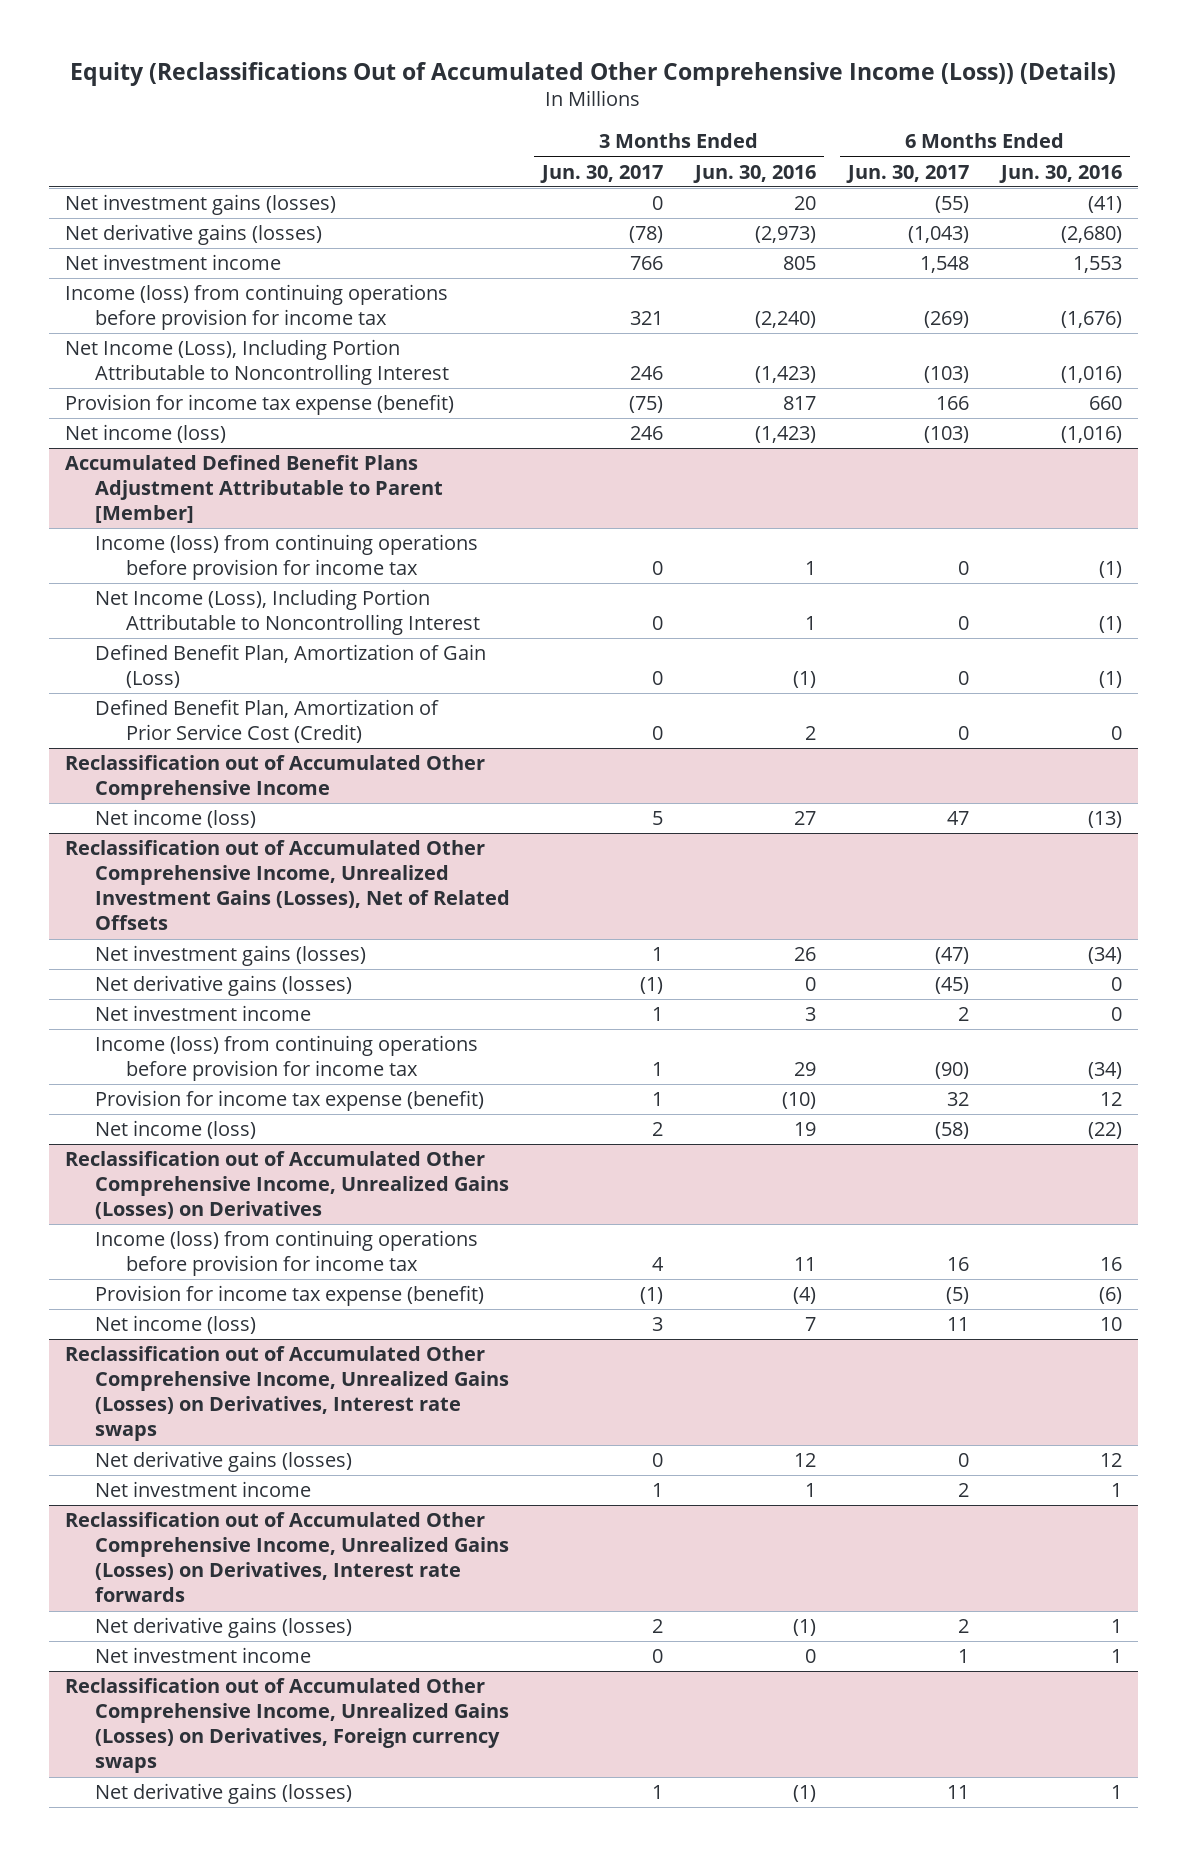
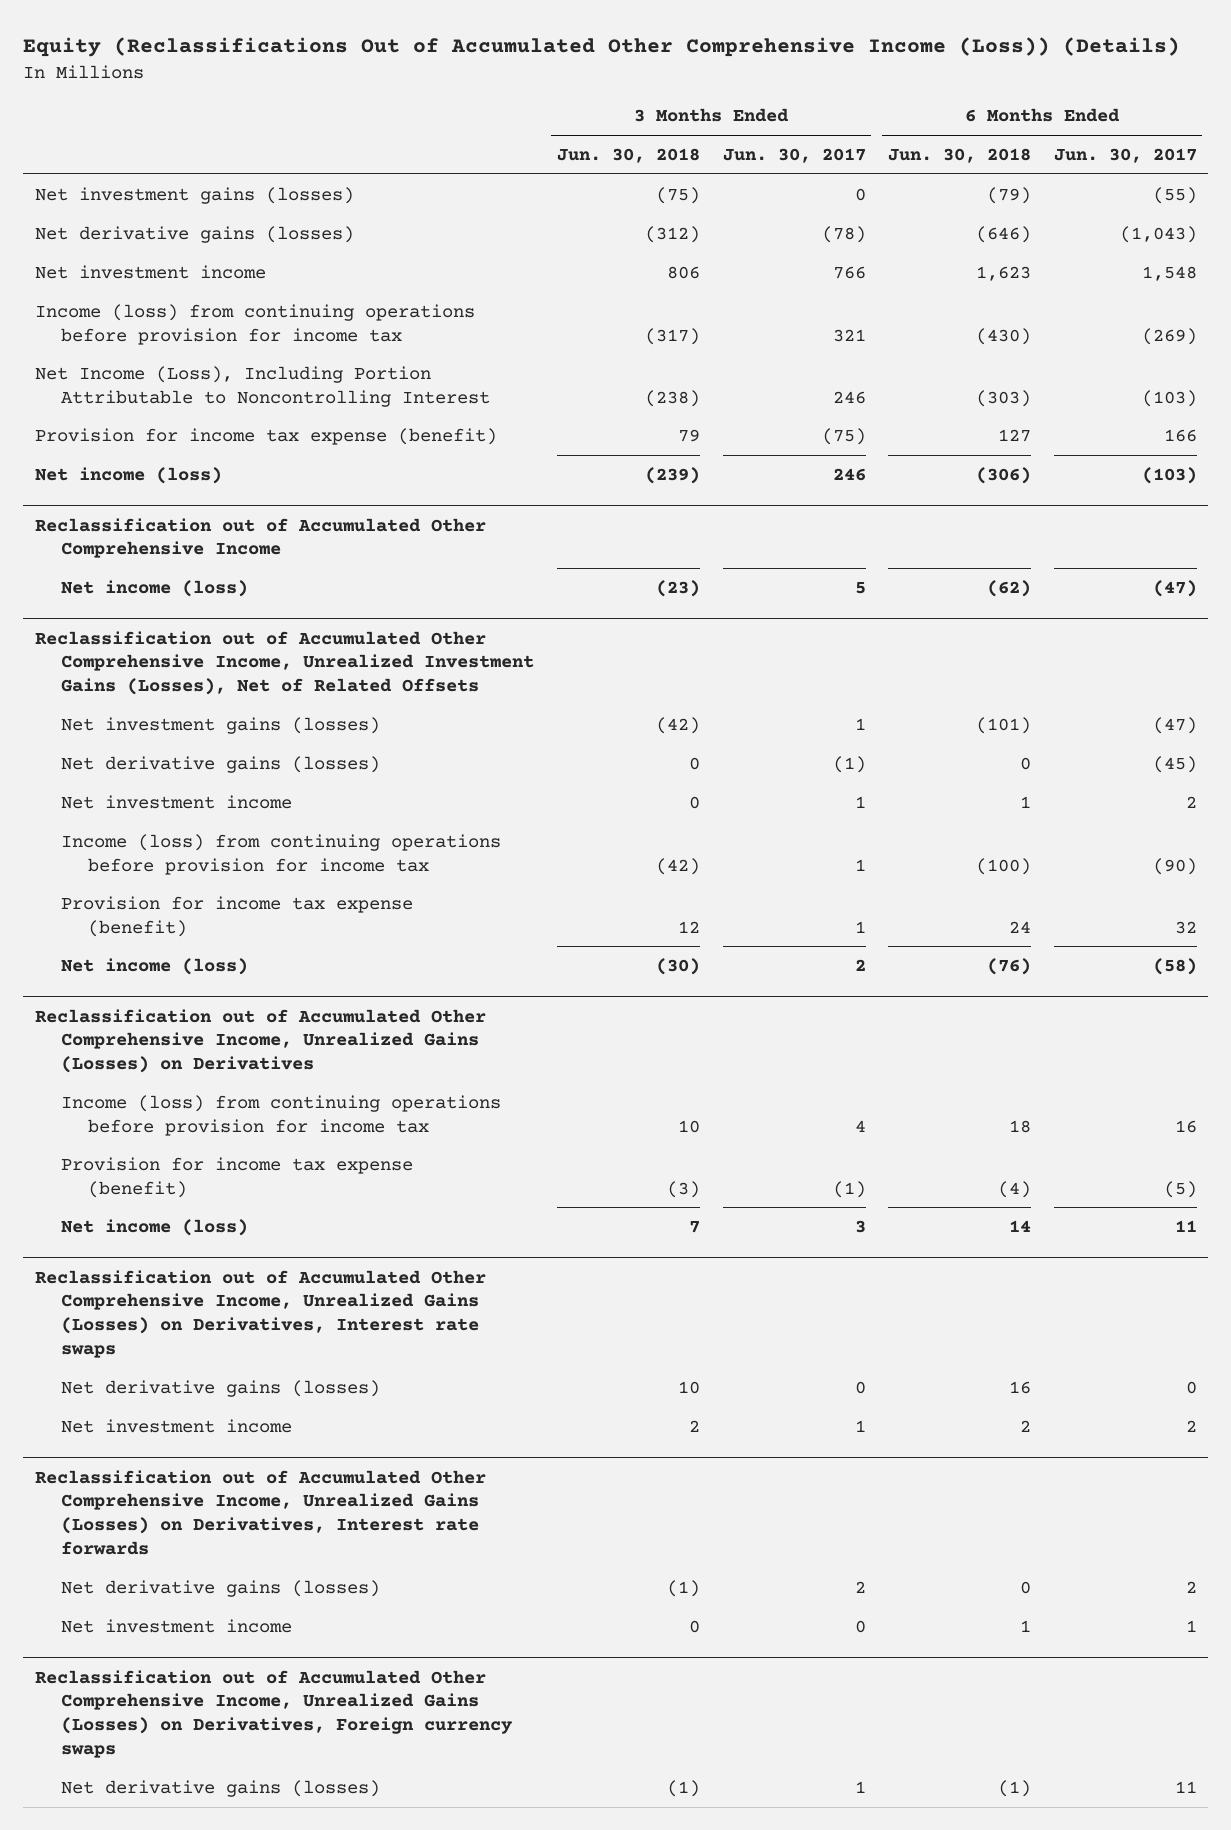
- | 3 Months Ended Jun. 30, 2017 | 3 Months Ended Jun. 30, 2016 | 6 Months Ended Jun. 30, 2017 | 6 Months Ended Jun. 30, 2016
+ | 3 Months Ended Jun. 30, 2018 | 3 Months Ended Jun. 30, 2017 | 6 Months Ended Jun. 30, 2018 | 6 Months Ended Jun. 30, 2017
- Accumulated Defined Benefit Plans Adjustment Attributable to Parent [Member]
- Income (loss) from continuing operations before provision for income tax | 0 | 1 | 0 | (1)
- Net Income (Loss), Including Portion Attributable to Noncontrolling Interest | 0 | 1 | 0 | (1)
- Defined Benefit Plan, Amortization of Gain (Loss) | 0 | (1) | 0 | (1)
- Defined Benefit Plan, Amortization of Prior Service Cost (Credit) | 0 | 2 | 0 | 0
@ Reclassification out of Accumulated Other Comprehensive Income
- Net income (loss) | 5 | 27 | 47 | (13)
+ Net income (loss) | (23) | 5 | (62) | (47)

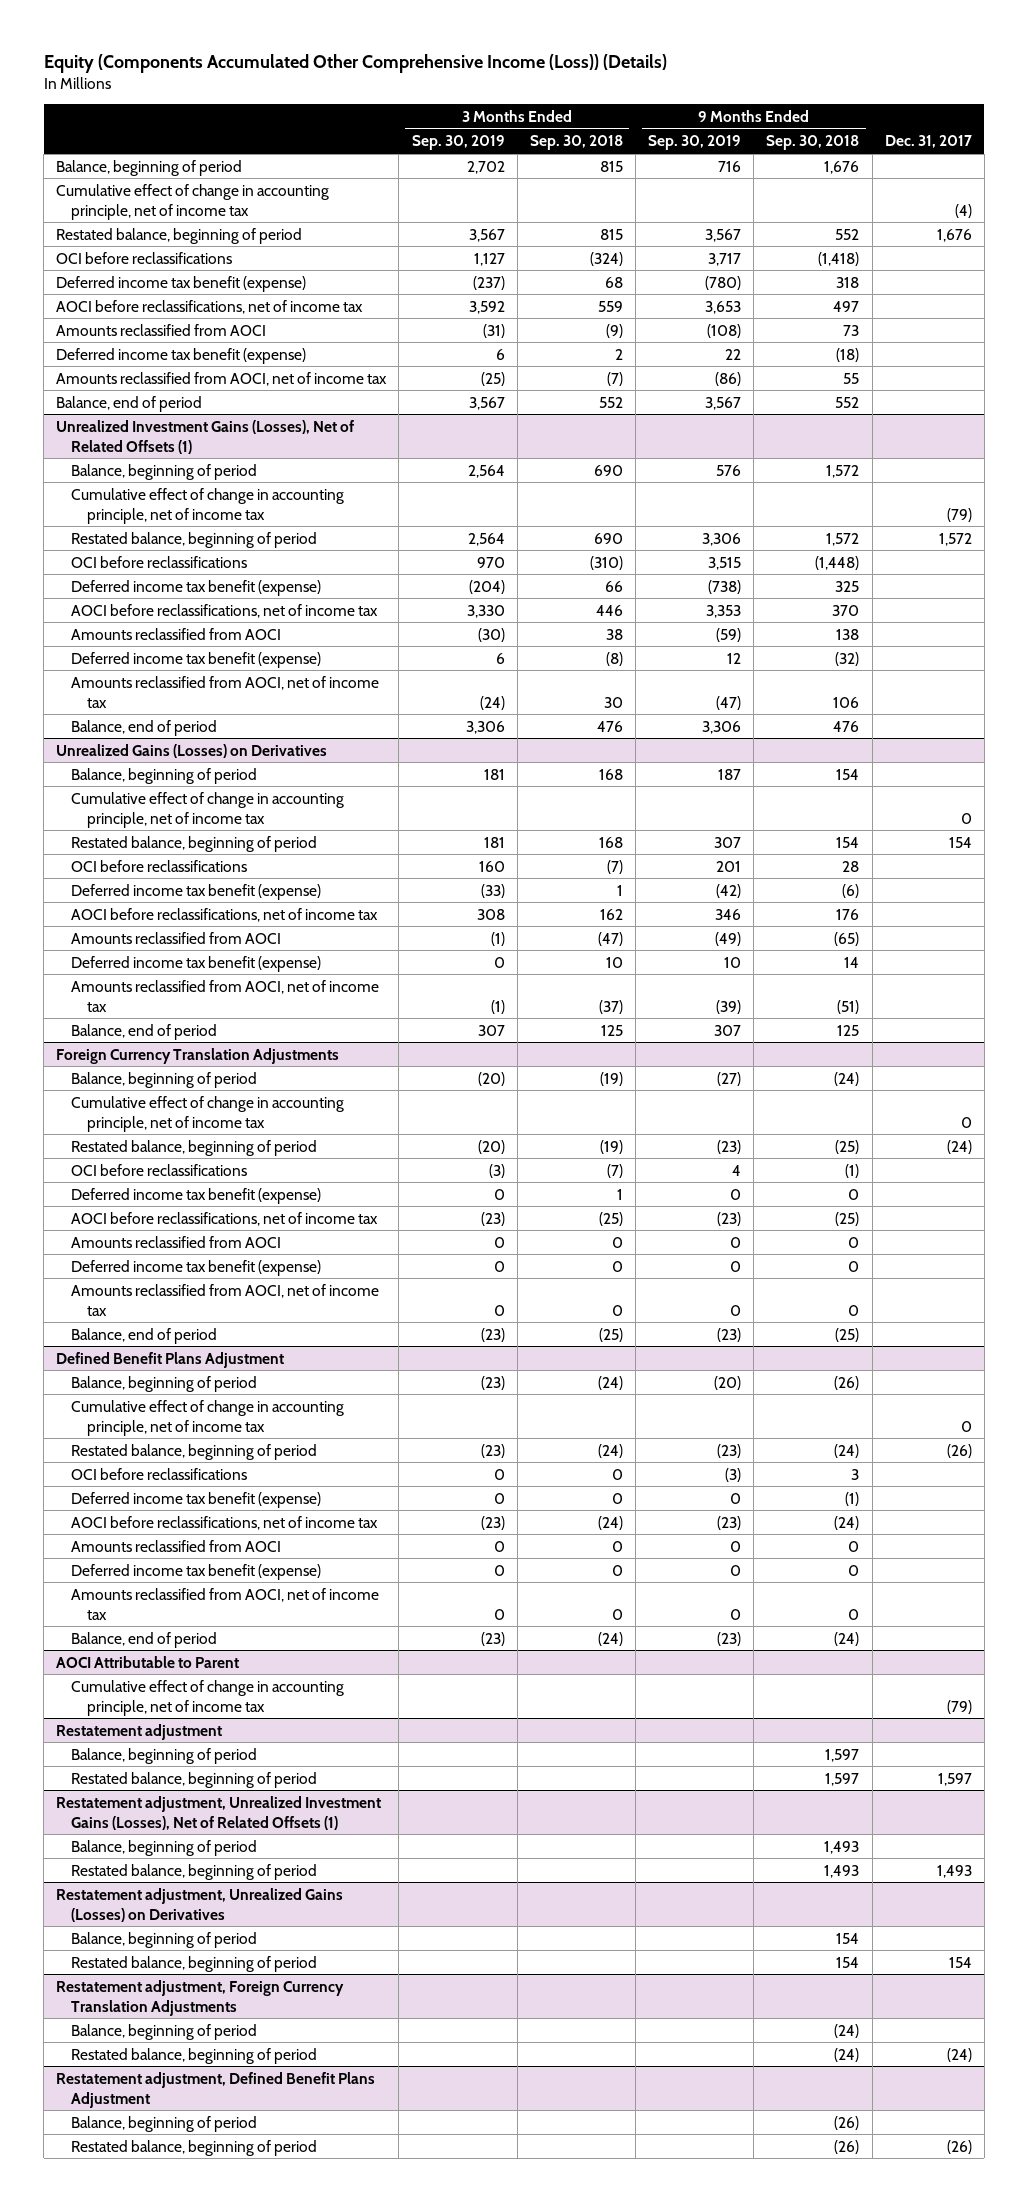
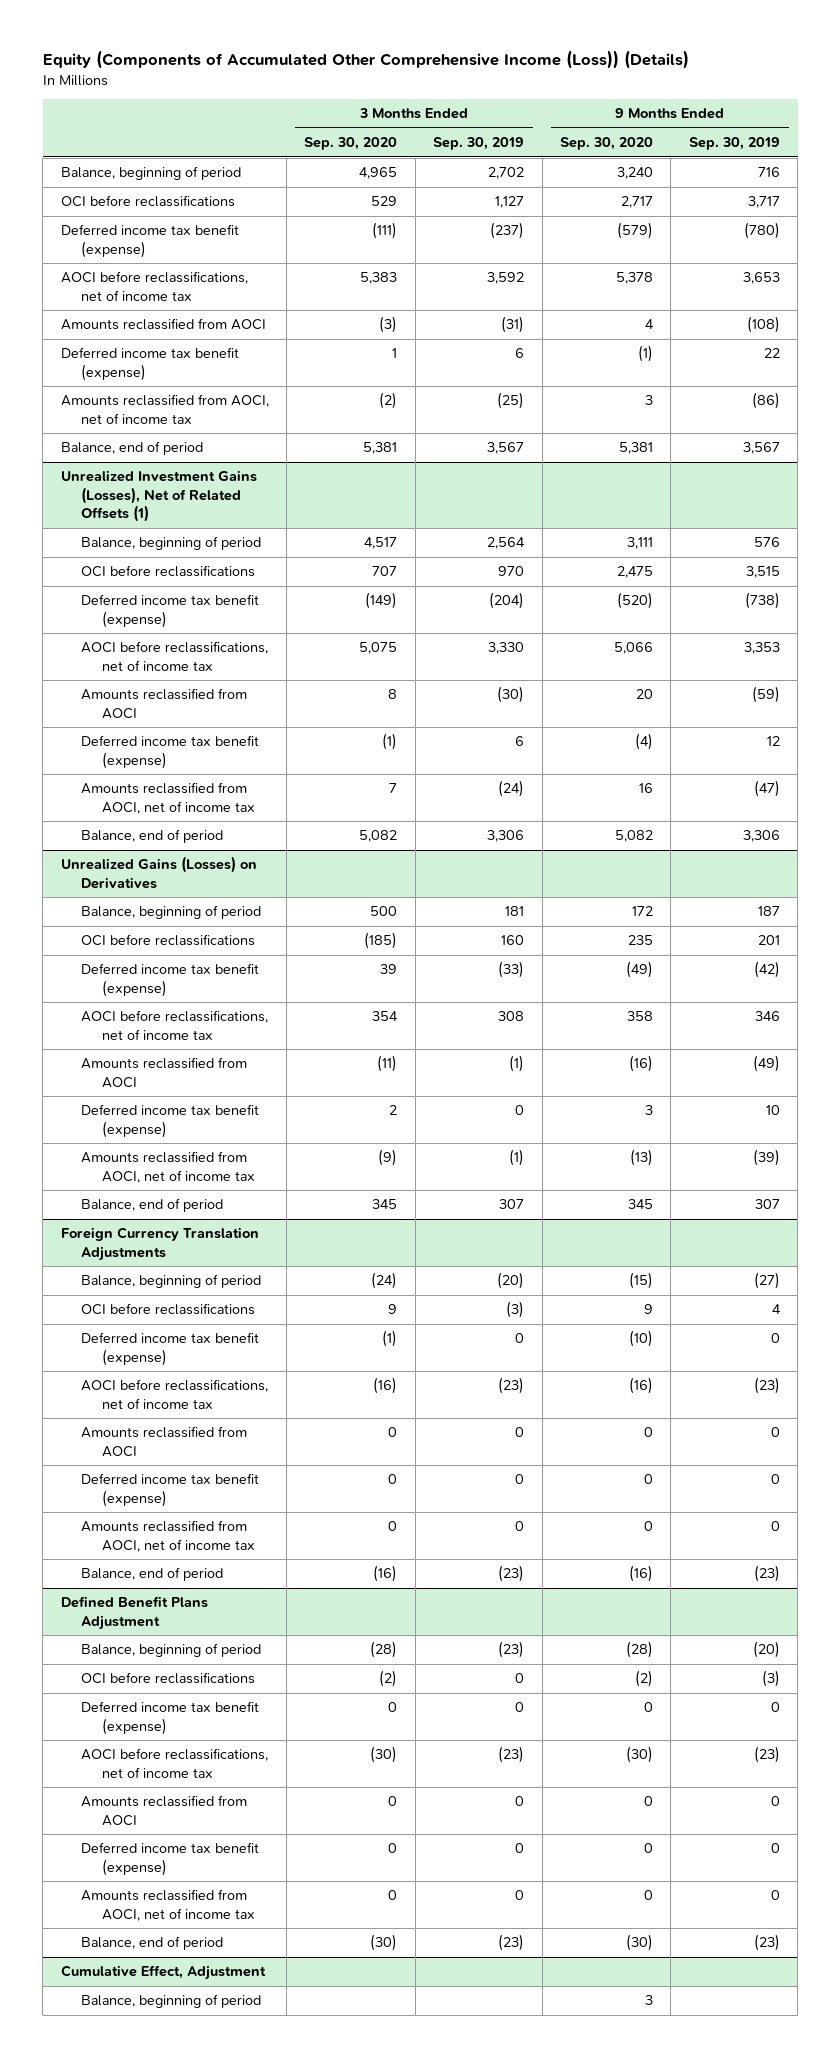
- Equity (Components Accumulated Other Comprehensive Income (Loss)) (Details)
+ Equity (Components of Accumulated Other Comprehensive Income (Loss)) (Details)
- | 3 Months Ended Sep. 30, 2019 | 3 Months Ended Sep. 30, 2018 | 9 Months Ended Sep. 30, 2019 | 9 Months Ended Sep. 30, 2018 | Dec. 31, 2017
+ | 3 Months Ended Sep. 30, 2020 | 3 Months Ended Sep. 30, 2019 | 9 Months Ended Sep. 30, 2020 | 9 Months Ended Sep. 30, 2019
- Cumulative effect of change in accounting principle, net of income tax | | | | | (4)
- Restated balance, beginning of period | 3,567 | 815 | 3,567 | 552 | 1,676
@ Unrealized Investment Gains (Losses), Net of Related Offsets (1)
- Cumulative effect of change in accounting principle, net of income tax | | | | | (79)
- Restated balance, beginning of period | 2,564 | 690 | 3,306 | 1,572 | 1,572
@ Unrealized Gains (Losses) on Derivatives
- Cumulative effect of change in accounting principle, net of income tax | | | | | 0
- Restated balance, beginning of period | 181 | 168 | 307 | 154 | 154
@ Foreign Currency Translation Adjustments
- Cumulative effect of change in accounting principle, net of income tax | | | | | 0
- Restated balance, beginning of period | (20) | (19) | (23) | (25) | (24)
@ Defined Benefit Plans Adjustment
- Cumulative effect of change in accounting principle, net of income tax | | | | | 0
- Restated balance, beginning of period | (23) | (24) | (23) | (24) | (26)
- AOCI Attributable to Parent
- Cumulative effect of change in accounting principle, net of income tax | | | | | (79)
- Restatement adjustment
- Balance, beginning of period | | | | 1,597 |
- Restated balance, beginning of period | | | | 1,597 | 1,597
- Restatement adjustment, Unrealized Investment Gains (Losses), Net of Related Offsets (1)
- Balance, beginning of period | | | | 1,493 |
- Restated balance, beginning of period | | | | 1,493 | 1,493
- Restatement adjustment, Unrealized Gains (Losses) on Derivatives
- Balance, beginning of period | | | | 154 |
- Restated balance, beginning of period | | | | 154 | 154
- Restatement adjustment, Foreign Currency Translation Adjustments
- Balance, beginning of period | | | | (24) |
- Restated balance, beginning of period | | | | (24) | (24)
- Restatement adjustment, Defined Benefit Plans Adjustment
+ Cumulative Effect, Adjustment
- Restated balance, beginning of period | | | | (26) | (26)

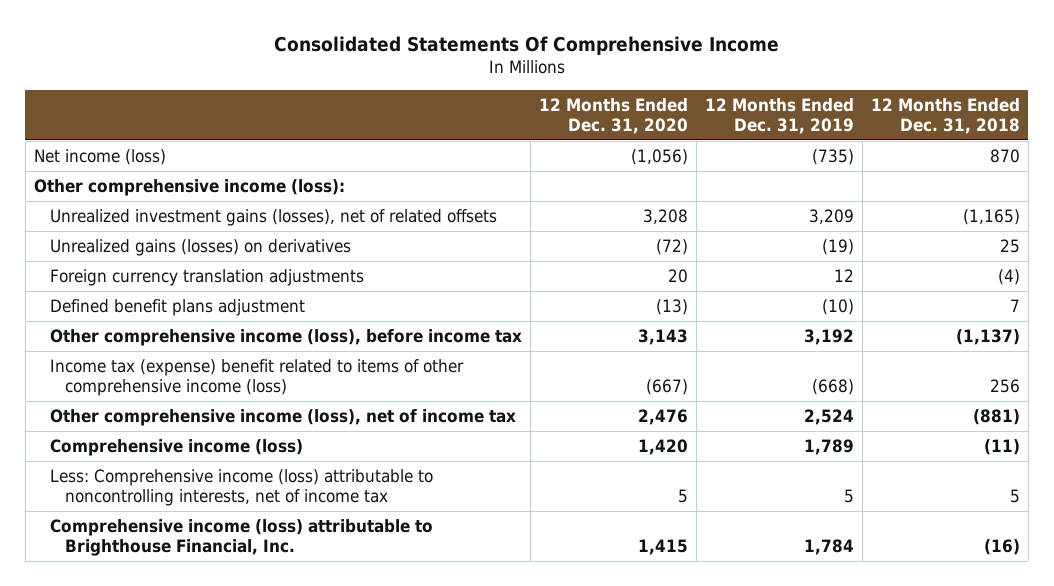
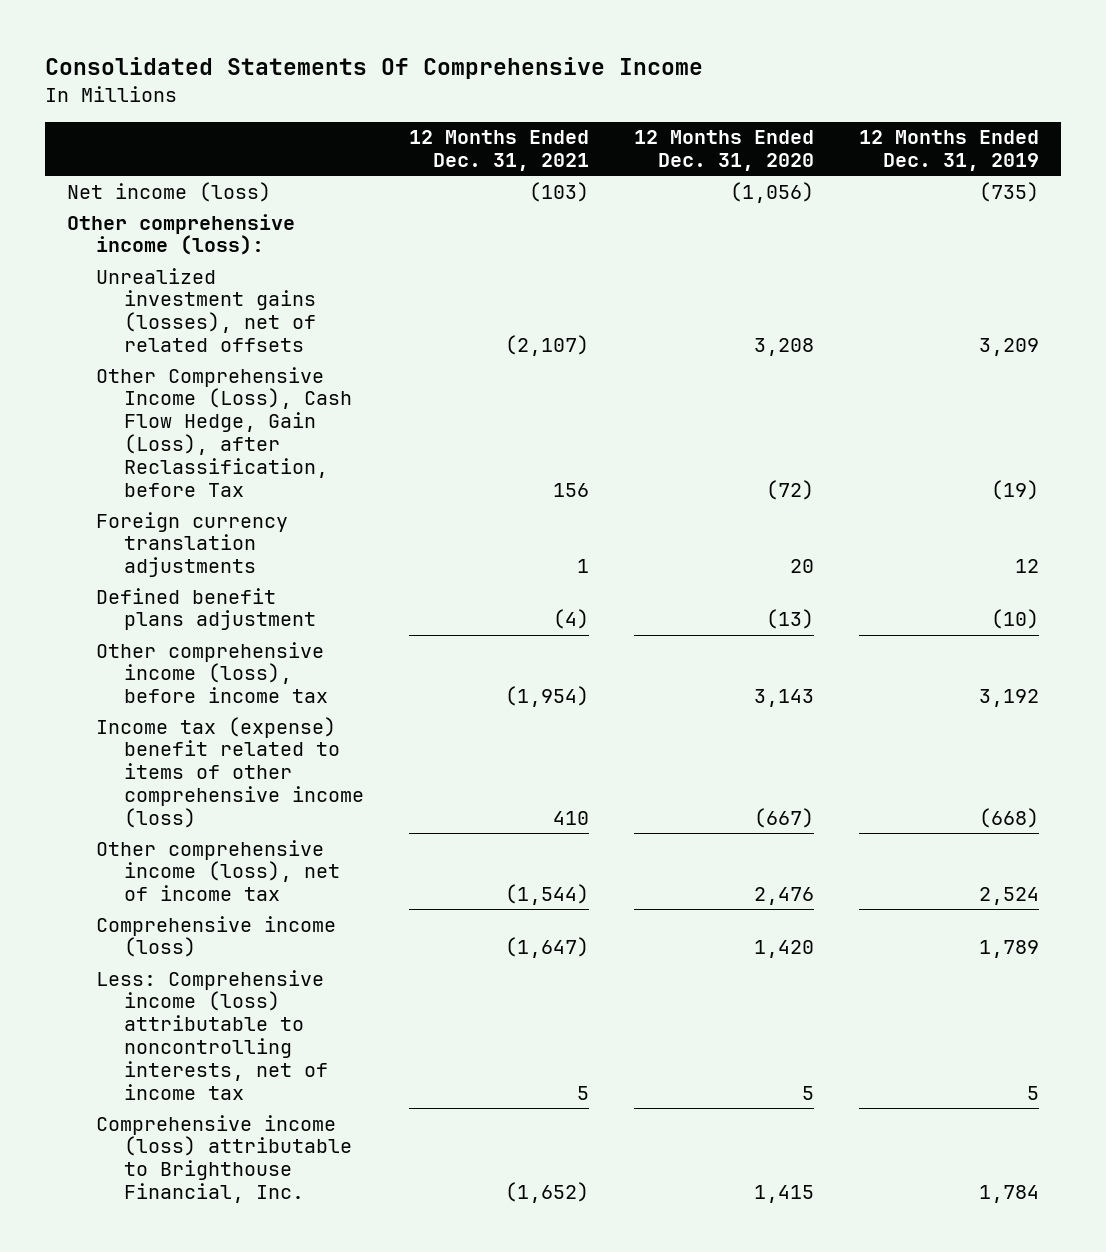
- | 12 Months Ended Dec. 31, 2020 | 12 Months Ended Dec. 31, 2019 | 12 Months Ended Dec. 31, 2018
+ | 12 Months Ended Dec. 31, 2021 | 12 Months Ended Dec. 31, 2020 | 12 Months Ended Dec. 31, 2019
- Unrealized gains (losses) on derivatives | (72) | (19) | 25
+ Other Comprehensive Income (Loss), Cash Flow Hedge, Gain (Loss), after Reclassification, before Tax | 156 | (72) | (19)

